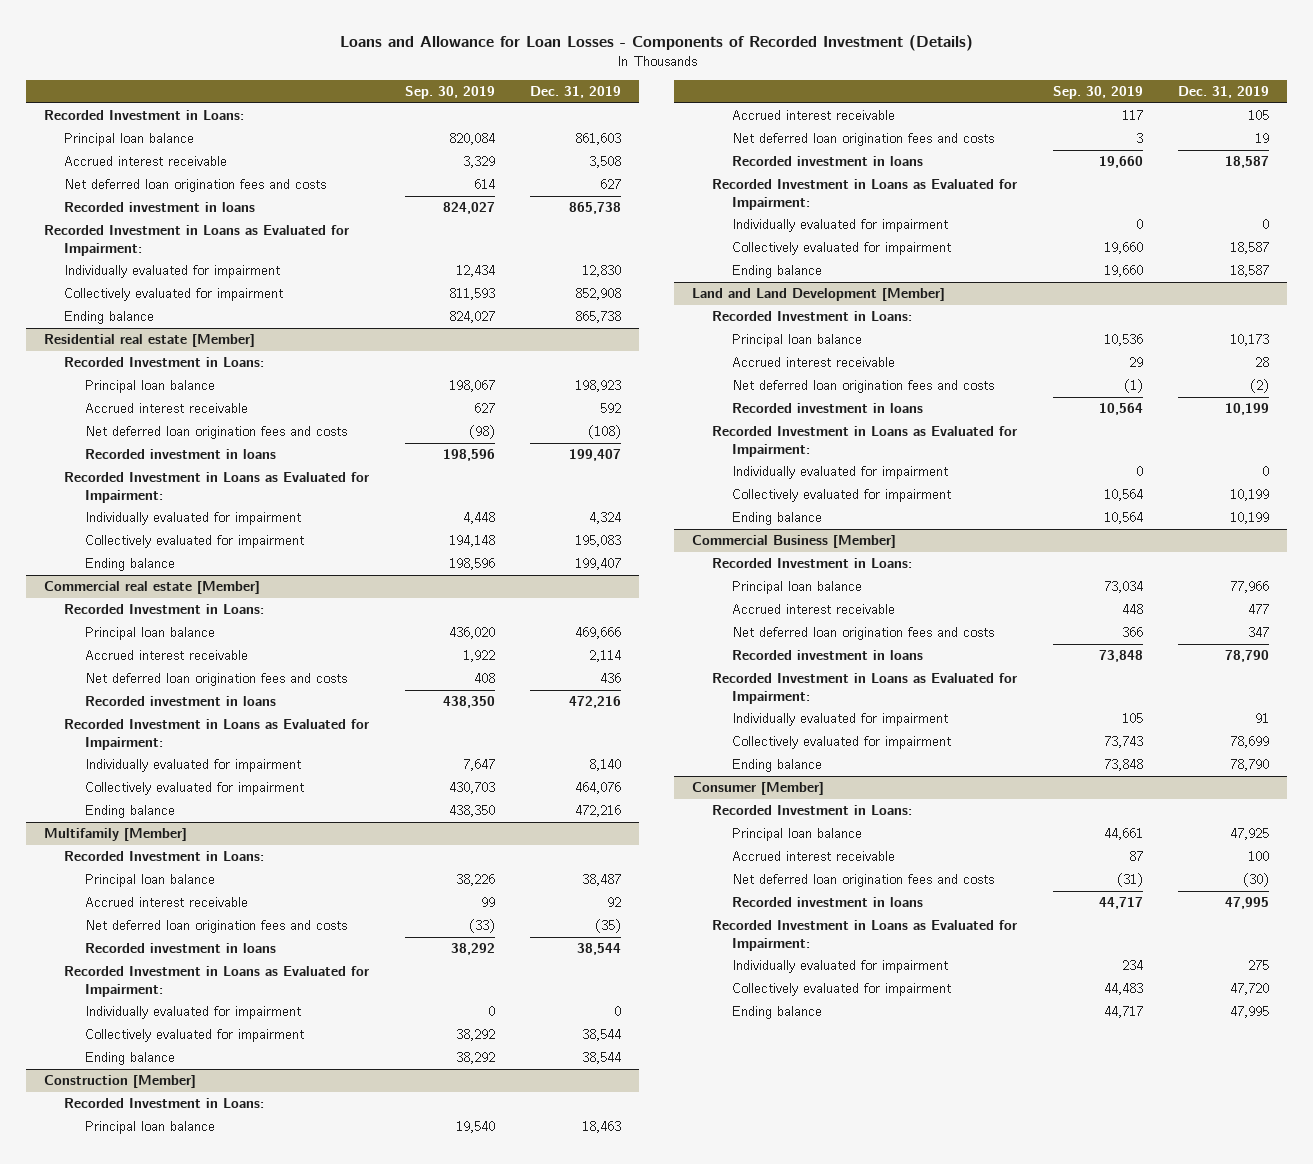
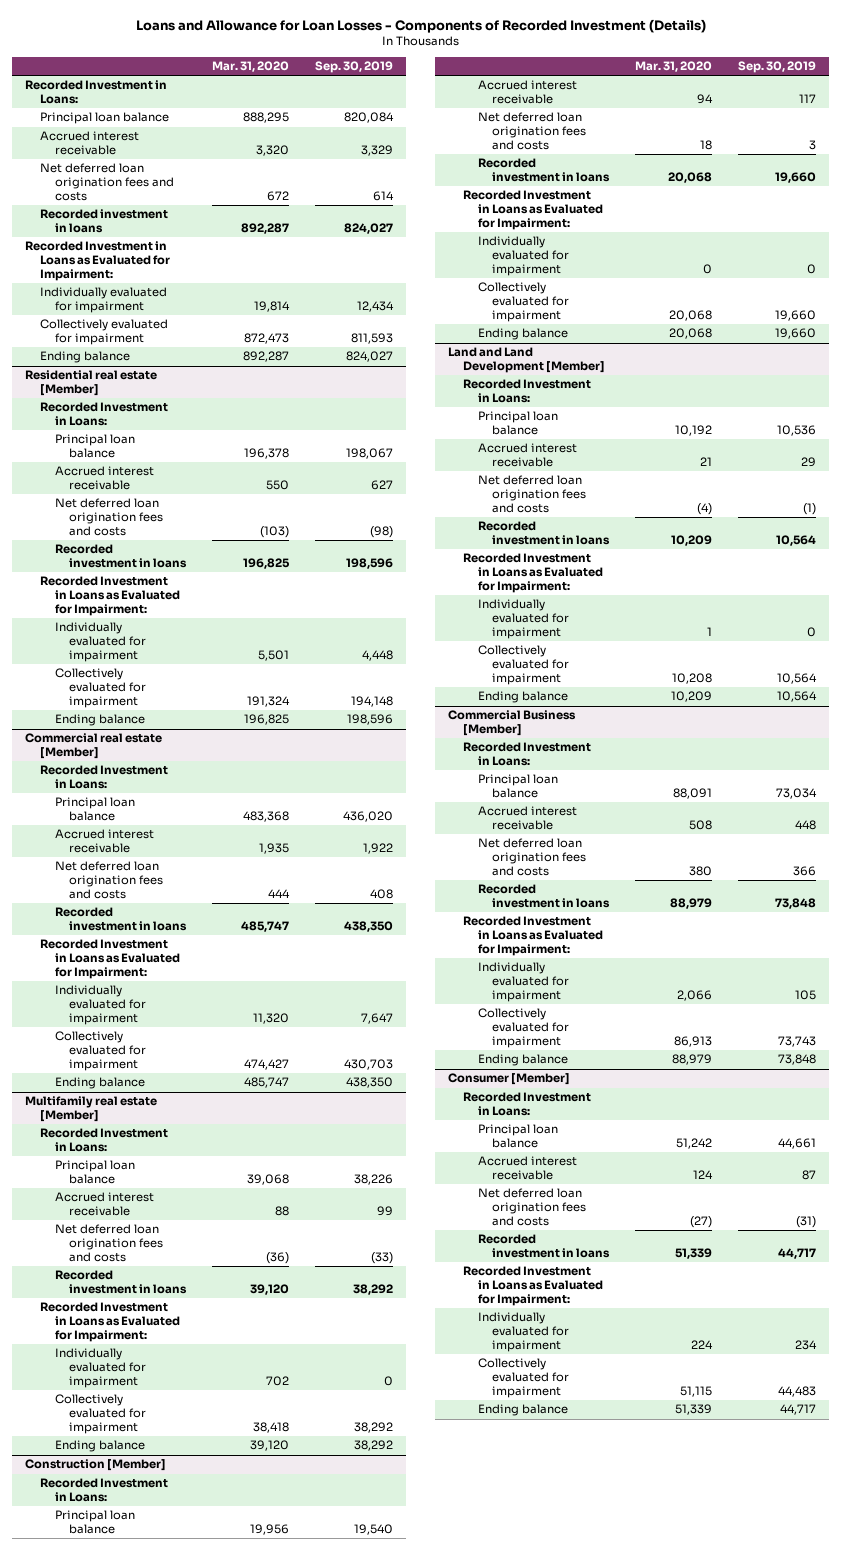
- | Sep. 30, 2019 | Dec. 31, 2019
+ | Mar. 31, 2020 | Sep. 30, 2019
- Multifamily [Member]
+ Multifamily real estate [Member]

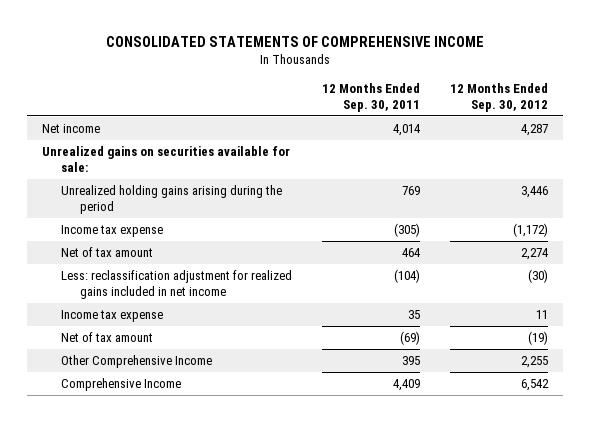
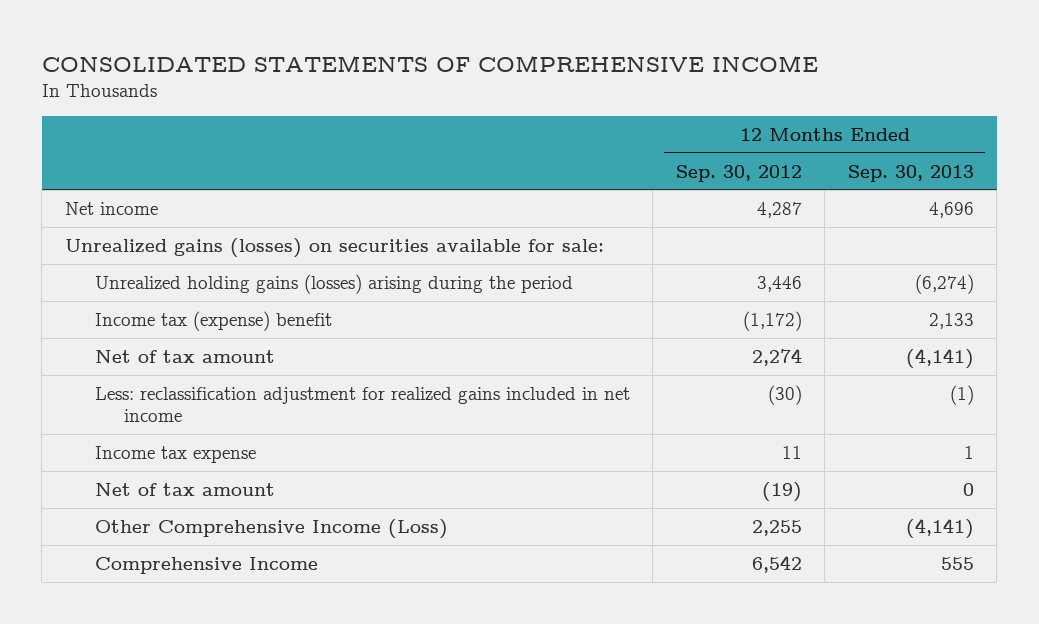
- | 12 Months Ended Sep. 30, 2011 | 12 Months Ended Sep. 30, 2012
+ | 12 Months Ended Sep. 30, 2012 | 12 Months Ended Sep. 30, 2013
- Unrealized gains on securities available for sale:
- Unrealized holding gains arising during the period | 769 | 3,446
- Income tax expense | (305) | (1,172)
+ Unrealized gains (losses) on securities available for sale:
+ Unrealized holding gains (losses) arising during the period | 3,446 | (6,274)
+ Income tax (expense) benefit | (1,172) | 2,133
- Other Comprehensive Income | 395 | 2,255
+ Other Comprehensive Income (Loss) | 2,255 | (4,141)

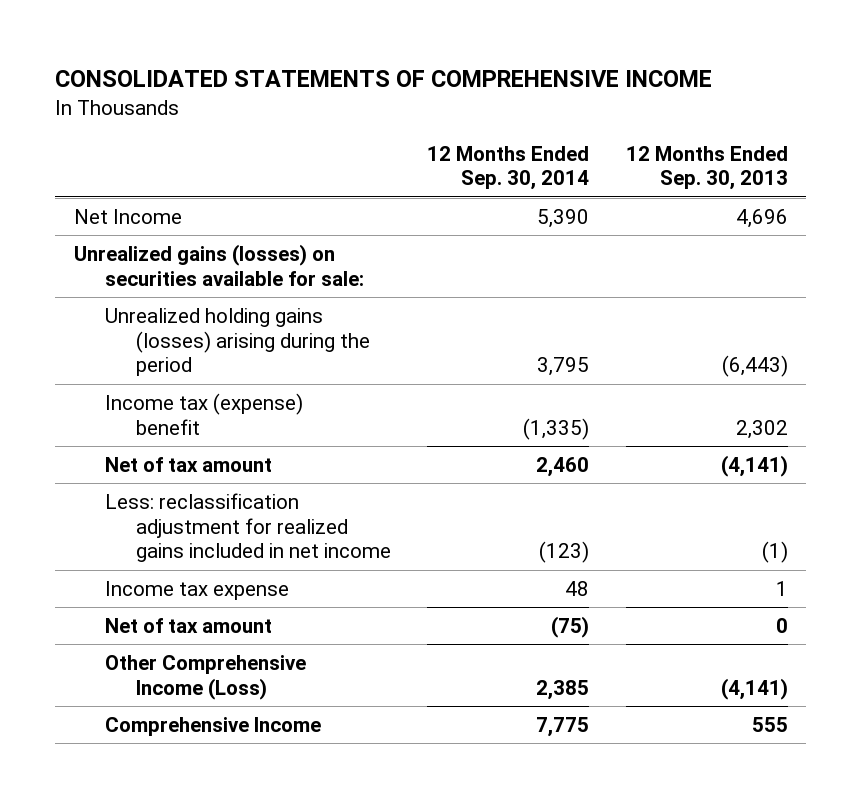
- | 12 Months Ended Sep. 30, 2012 | 12 Months Ended Sep. 30, 2013
+ | 12 Months Ended Sep. 30, 2014 | 12 Months Ended Sep. 30, 2013
- Net income | 4,287 | 4,696
+ Net Income | 5,390 | 4,696
- Unrealized holding gains (losses) arising during the period | 3,446 | (6,274)
- Income tax (expense) benefit | (1,172) | 2,133
+ Unrealized holding gains (losses) arising during the period | 3,795 | (6,443)
+ Income tax (expense) benefit | (1,335) | 2,302

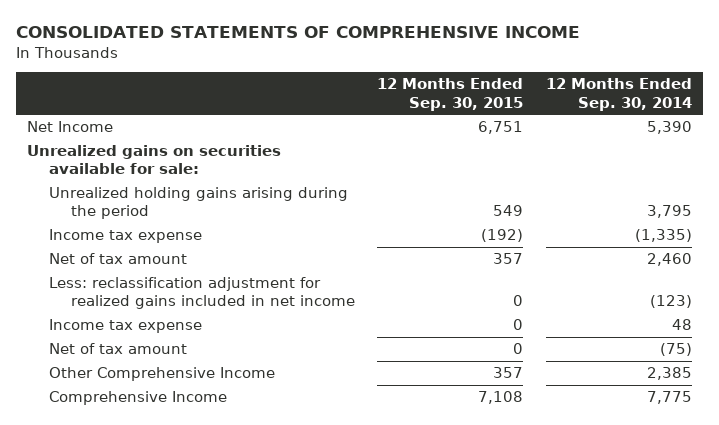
- | 12 Months Ended Sep. 30, 2014 | 12 Months Ended Sep. 30, 2013
+ | 12 Months Ended Sep. 30, 2015 | 12 Months Ended Sep. 30, 2014
- Unrealized gains (losses) on securities available for sale:
- Unrealized holding gains (losses) arising during the period | 3,795 | (6,443)
- Income tax (expense) benefit | (1,335) | 2,302
+ Unrealized gains on securities available for sale:
+ Unrealized holding gains arising during the period | 549 | 3,795
+ Income tax expense | (192) | (1,335)
- Other Comprehensive Income (Loss) | 2,385 | (4,141)
+ Other Comprehensive Income | 357 | 2,385

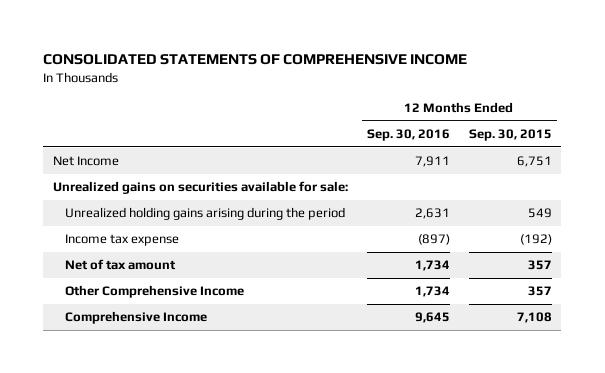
- | 12 Months Ended Sep. 30, 2015 | 12 Months Ended Sep. 30, 2014
+ | 12 Months Ended Sep. 30, 2016 | 12 Months Ended Sep. 30, 2015
- Less: reclassification adjustment for realized gains included in net income | 0 | (123)
- Income tax expense | 0 | 48
- Net of tax amount | 0 | (75)

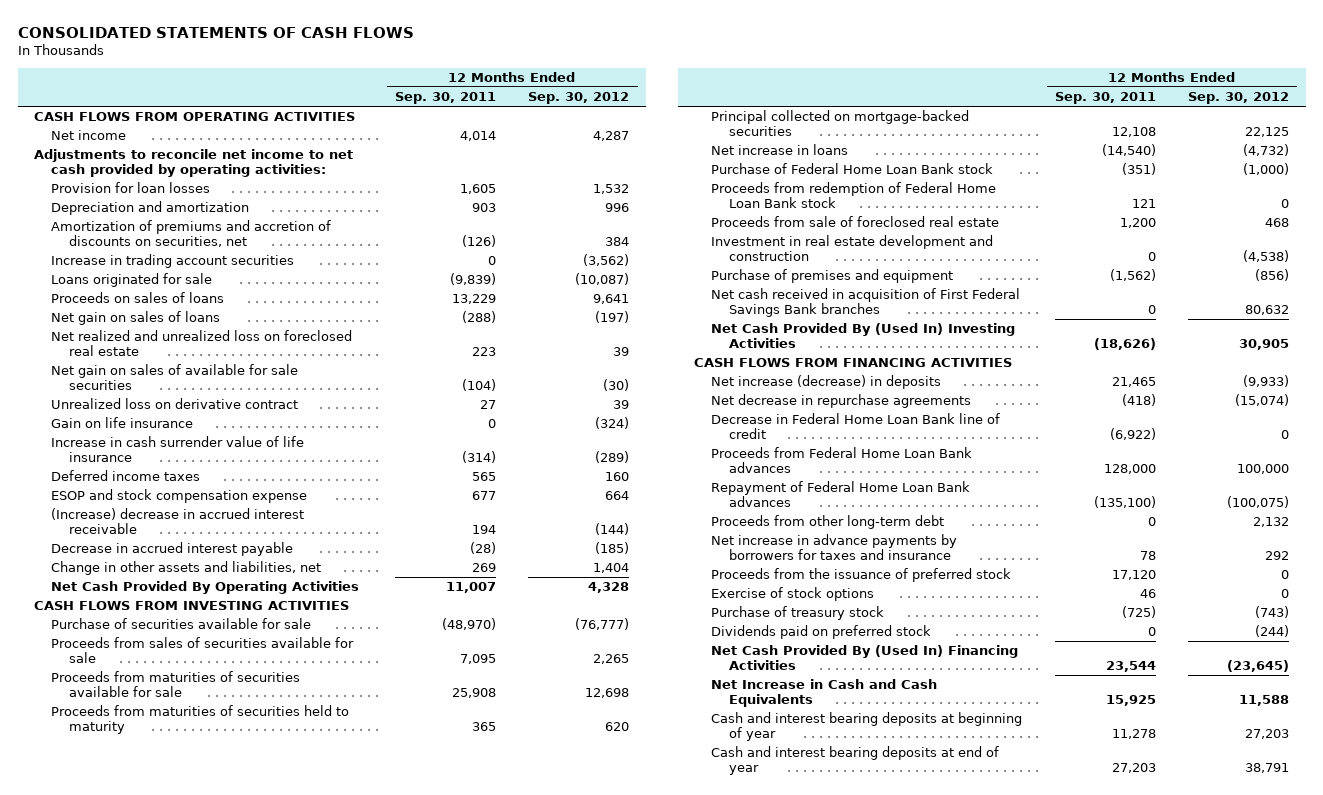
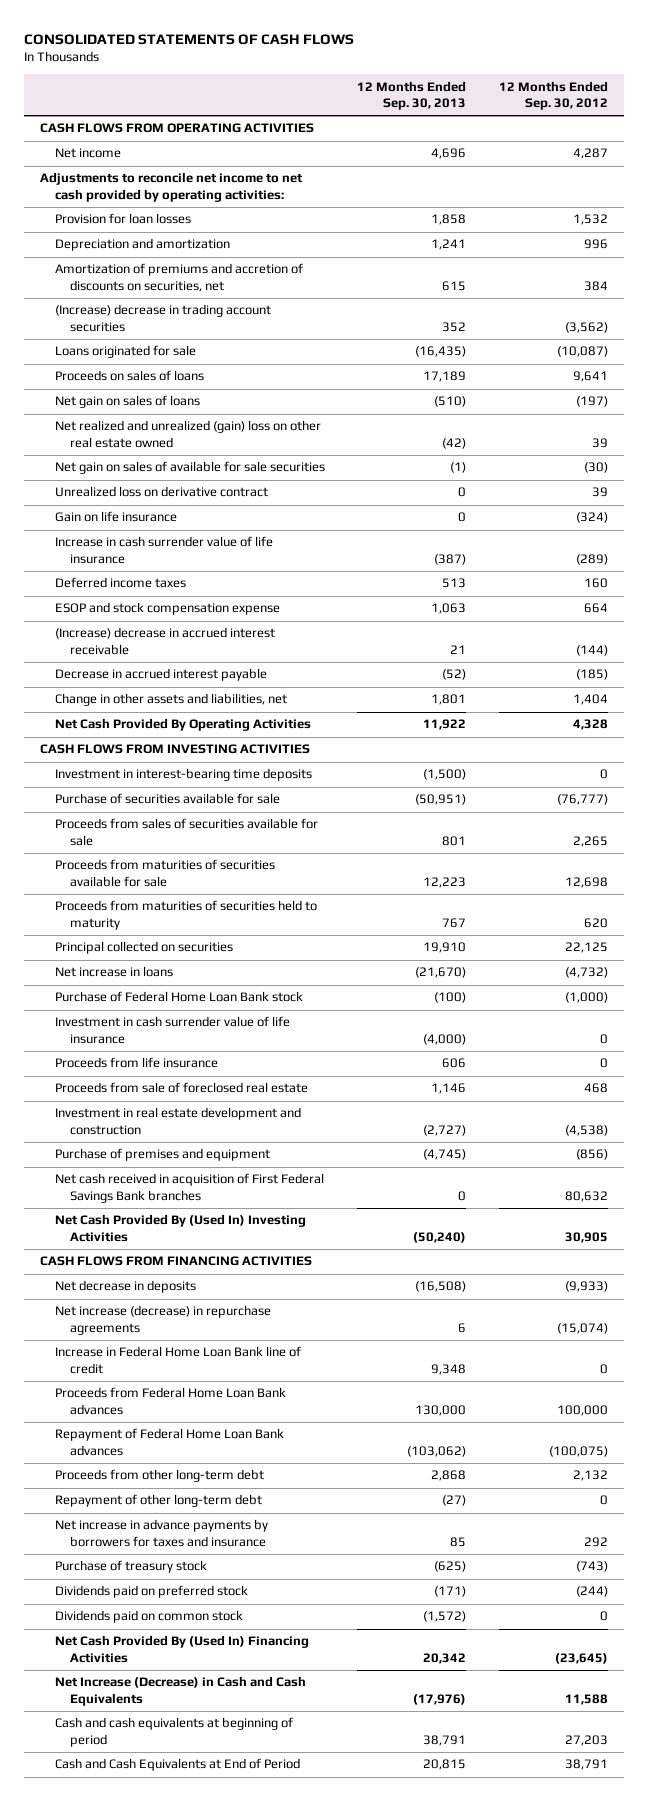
- | 12 Months Ended Sep. 30, 2011 | 12 Months Ended Sep. 30, 2012
+ | 12 Months Ended Sep. 30, 2013 | 12 Months Ended Sep. 30, 2012
- Increase in trading account securities | 0 | (3,562)
+ (Increase) decrease in trading account securities | 352 | (3,562)
- Net realized and unrealized loss on foreclosed real estate | 223 | 39
+ Net realized and unrealized (gain) loss on other real estate owned | (42) | 39
+ Investment in interest-bearing time deposits | (1,500) | 0
- Principal collected on mortgage-backed securities | 12,108 | 22,125
+ Principal collected on securities | 19,910 | 22,125
- Proceeds from redemption of Federal Home Loan Bank stock | 121 | 0
+ Investment in cash surrender value of life insurance | (4,000) | 0
+ Proceeds from life insurance | 606 | 0
- Net increase (decrease) in deposits | 21,465 | (9,933)
- Net decrease in repurchase agreements | (418) | (15,074)
- Decrease in Federal Home Loan Bank line of credit | (6,922) | 0
+ Net decrease in deposits | (16,508) | (9,933)
+ Net increase (decrease) in repurchase agreements | 6 | (15,074)
+ Increase in Federal Home Loan Bank line of credit | 9,348 | 0
+ Repayment of other long-term debt | (27) | 0
- Proceeds from the issuance of preferred stock | 17,120 | 0
- Exercise of stock options | 46 | 0
+ Dividends paid on common stock | (1,572) | 0
- Net Increase in Cash and Cash Equivalents | 15,925 | 11,588
- Cash and interest bearing deposits at beginning of year | 11,278 | 27,203
- Cash and interest bearing deposits at end of year | 27,203 | 38,791
+ Net Increase (Decrease) in Cash and Cash Equivalents | (17,976) | 11,588
+ Cash and cash equivalents at beginning of period | 38,791 | 27,203
+ Cash and Cash Equivalents at End of Period | 20,815 | 38,791

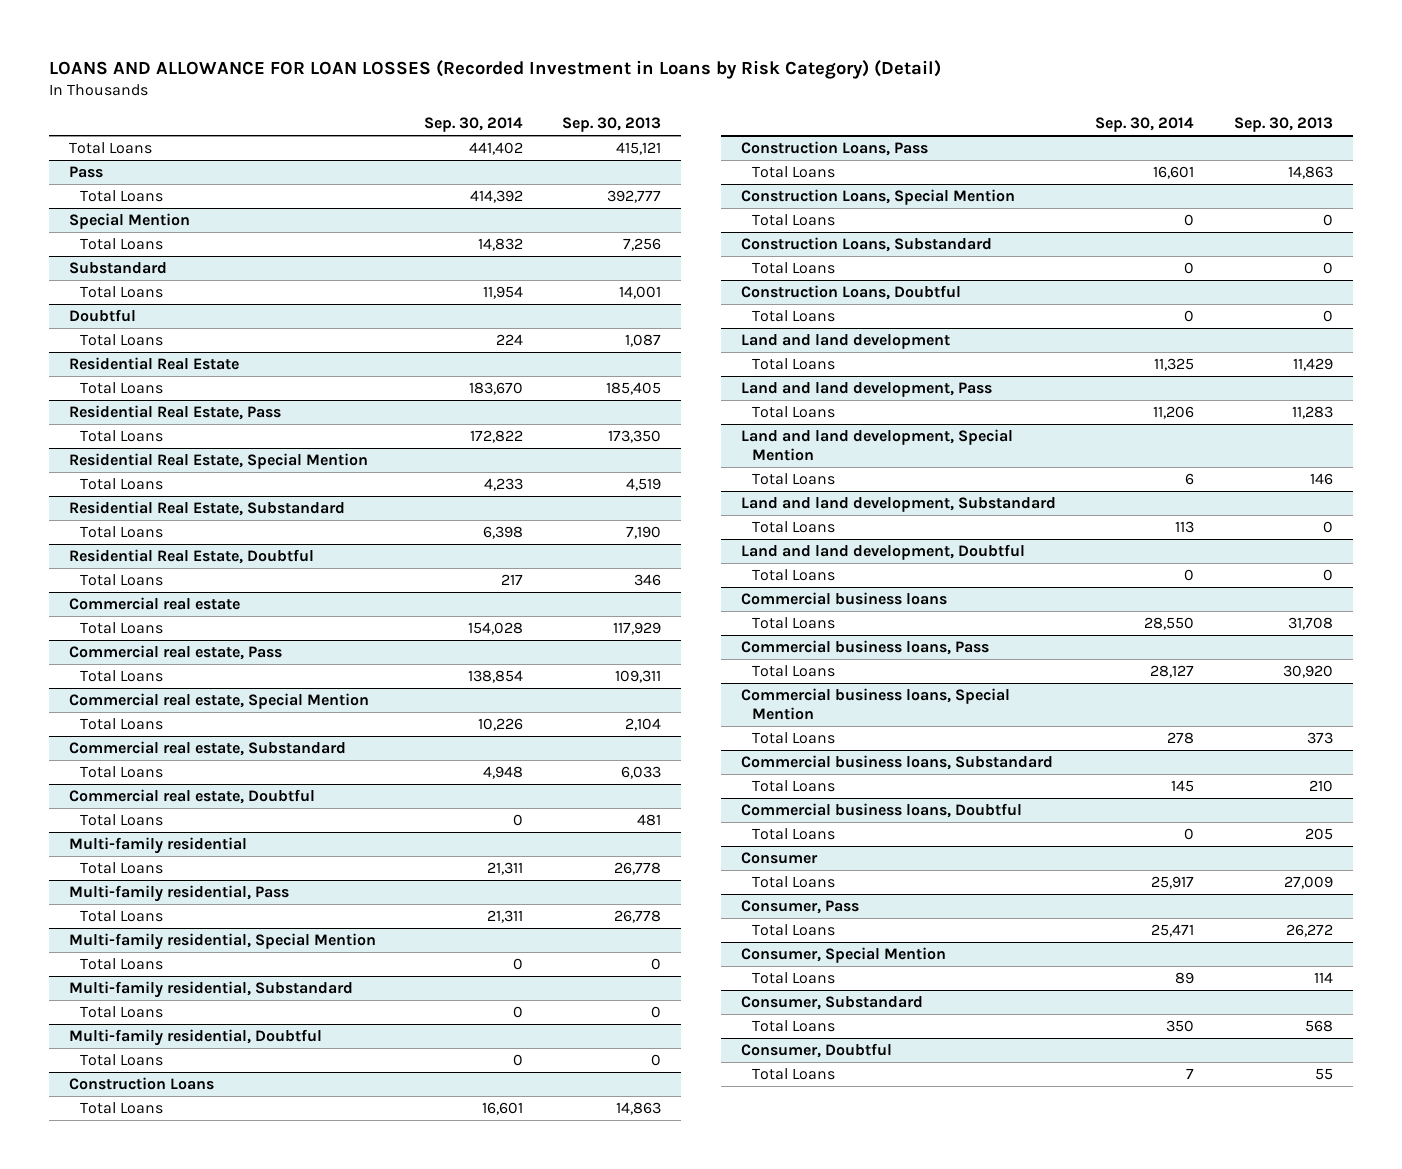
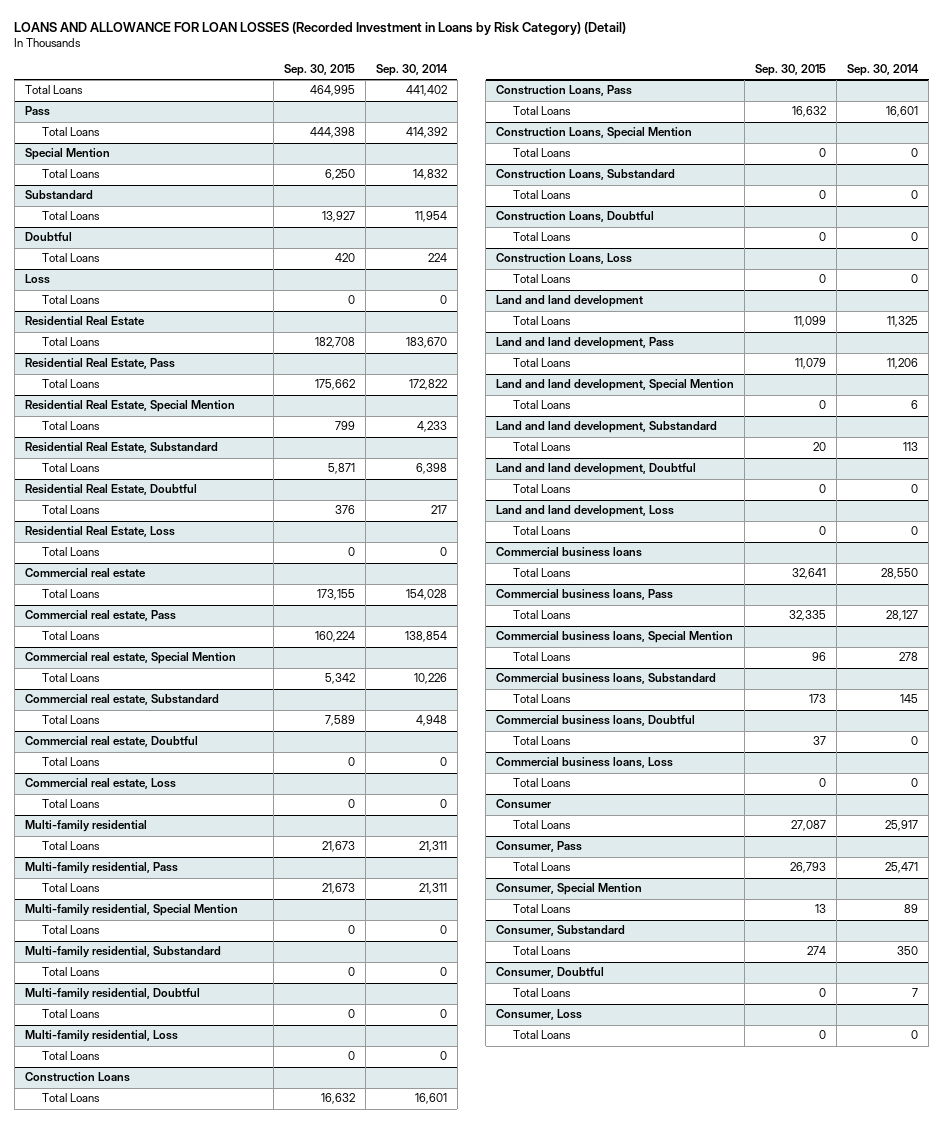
- | Sep. 30, 2014 | Sep. 30, 2013
+ | Sep. 30, 2015 | Sep. 30, 2014
+ Loss
+ Total Loans | 0 | 0
+ Residential Real Estate, Loss
+ Total Loans | 0 | 0
+ Commercial real estate, Loss
+ Total Loans | 0 | 0
+ Multi-family residential, Loss
+ Total Loans | 0 | 0
+ Construction Loans, Loss
+ Total Loans | 0 | 0
+ Land and land development, Loss
+ Total Loans | 0 | 0
+ Commercial business loans, Loss
+ Total Loans | 0 | 0
+ Consumer, Loss
+ Total Loans | 0 | 0

